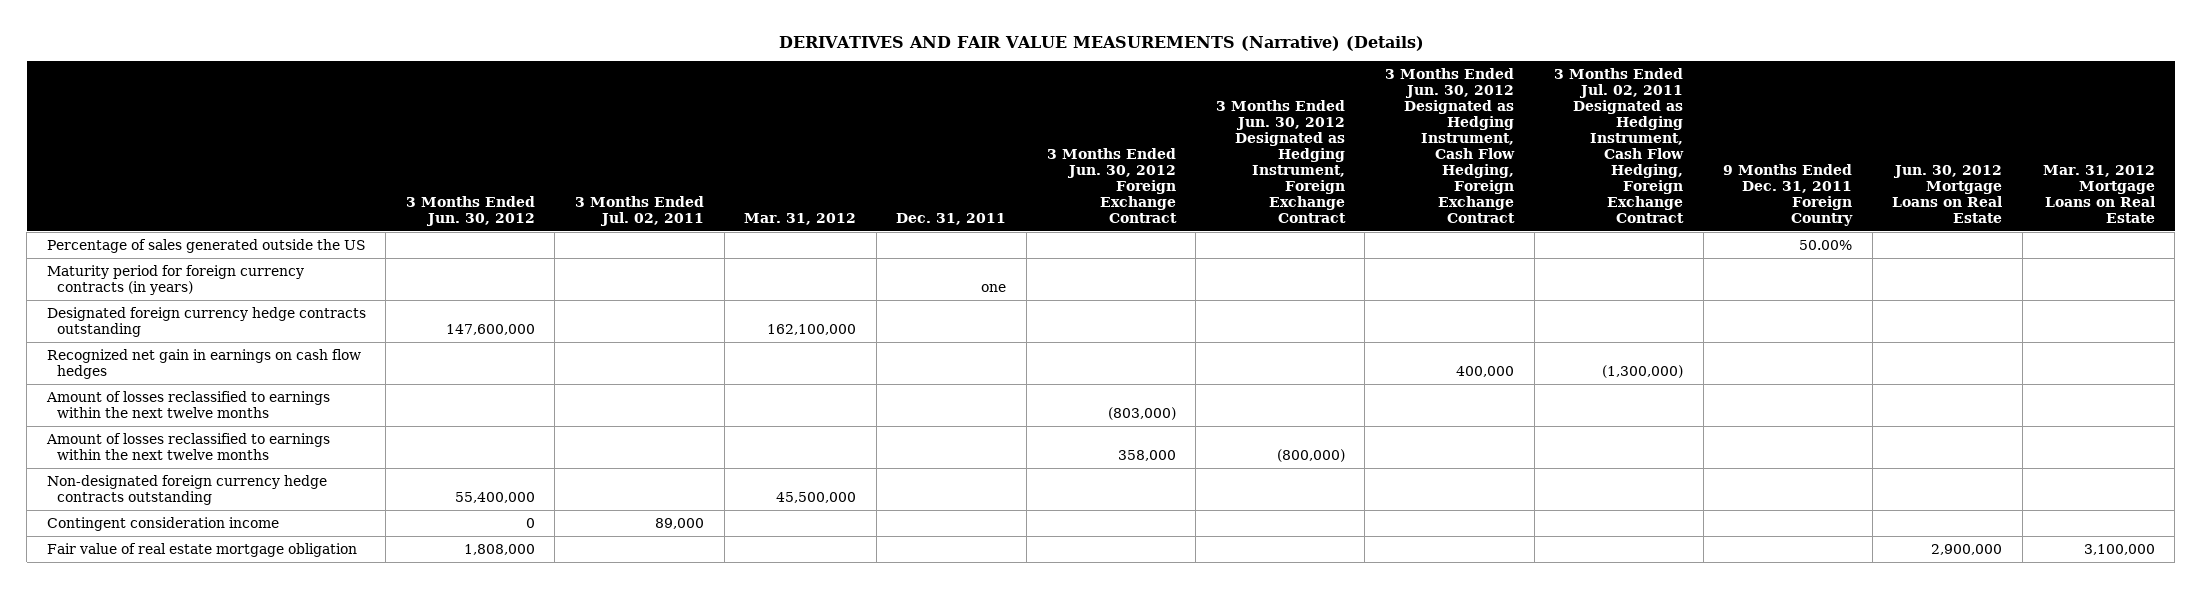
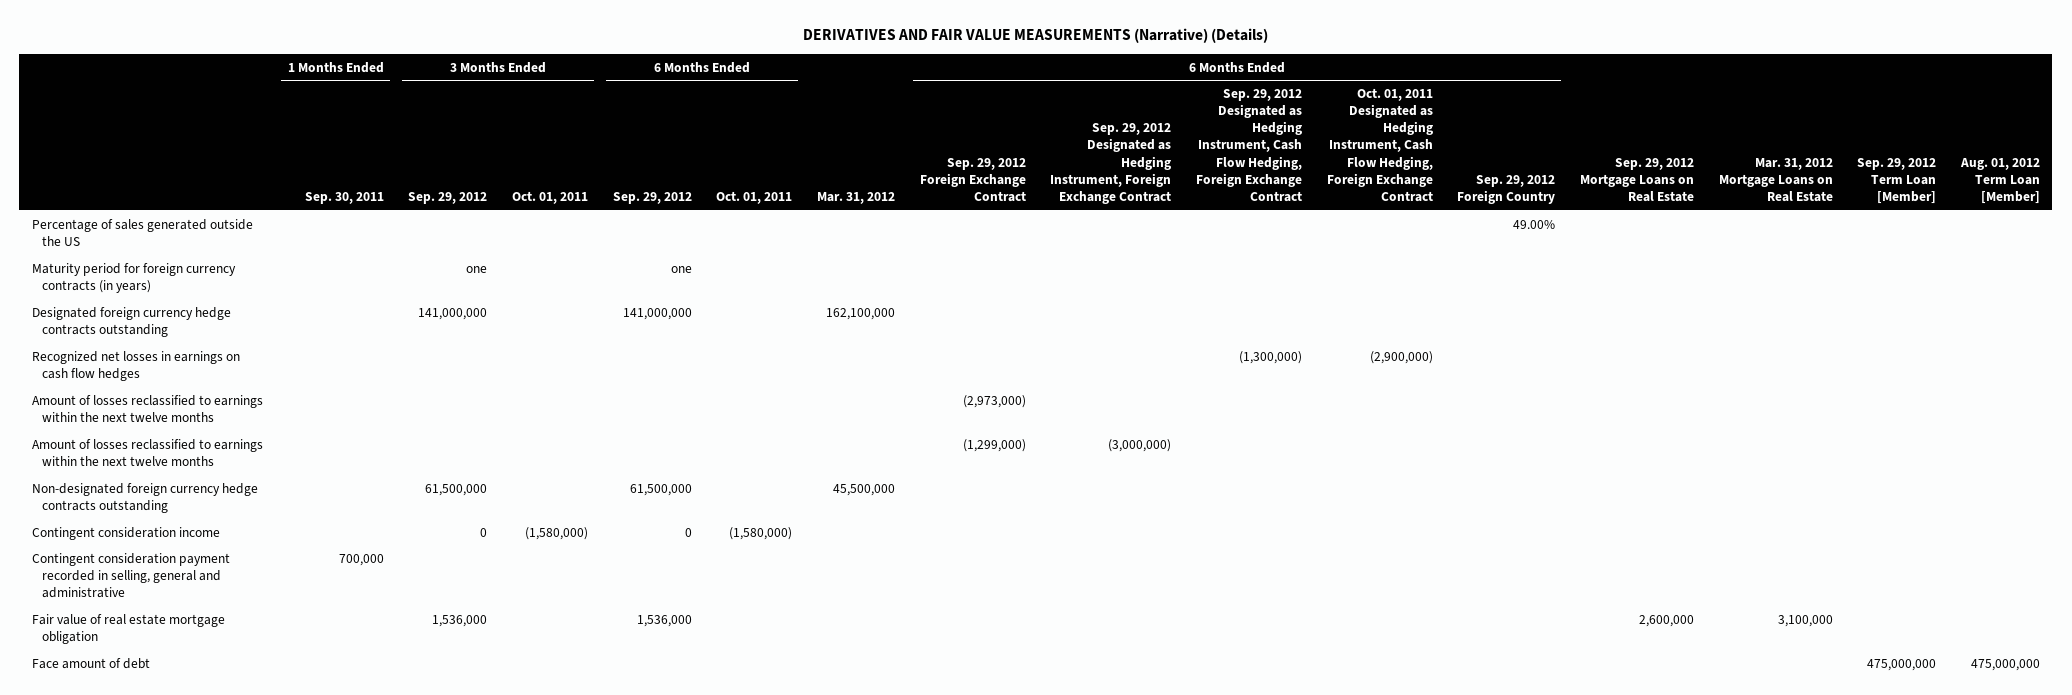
- | 3 Months Ended Jun. 30, 2012 | 3 Months Ended Jul. 02, 2011 | Mar. 31, 2012 | Dec. 31, 2011 | 3 Months Ended Jun. 30, 2012 Foreign Exchange Contract | 3 Months Ended Jun. 30, 2012 Designated as Hedging Instrument, Foreign Exchange Contract | 3 Months Ended Jun. 30, 2012 Designated as Hedging Instrument, Cash Flow Hedging, Foreign Exchange Contract | 3 Months Ended Jul. 02, 2011 Designated as Hedging Instrument, Cash Flow Hedging, Foreign Exchange Contract | 9 Months Ended Dec. 31, 2011 Foreign Country | Jun. 30, 2012 Mortgage Loans on Real Estate | Mar. 31, 2012 Mortgage Loans on Real Estate
+ | 1 Months Ended Sep. 30, 2011 | 3 Months Ended Sep. 29, 2012 | 3 Months Ended Oct. 01, 2011 | 6 Months Ended Sep. 29, 2012 | 6 Months Ended Oct. 01, 2011 | Mar. 31, 2012 | 6 Months Ended Sep. 29, 2012 Foreign Exchange Contract | 6 Months Ended Sep. 29, 2012 Designated as Hedging Instrument, Foreign Exchange Contract | 6 Months Ended Sep. 29, 2012 Designated as Hedging Instrument, Cash Flow Hedging, Foreign Exchange Contract | 6 Months Ended Oct. 01, 2011 Designated as Hedging Instrument, Cash Flow Hedging, Foreign Exchange Contract | 6 Months Ended Sep. 29, 2012 Foreign Country | Sep. 29, 2012 Mortgage Loans on Real Estate | Mar. 31, 2012 Mortgage Loans on Real Estate | Sep. 29, 2012 Term Loan [Member] | Aug. 01, 2012 Term Loan [Member]
- Recognized net gain in earnings on cash flow hedges | | | | | | | 400,000 | (1,300,000) | | |
+ Recognized net losses in earnings on cash flow hedges | | | | | | | | | (1,300,000) | (2,900,000) | | | | |
+ Contingent consideration payment recorded in selling, general and administrative | 700,000 | | | | | | | | | | | | | |
+ Face amount of debt | | | | | | | | | | | | | | 475,000,000 | 475,000,000

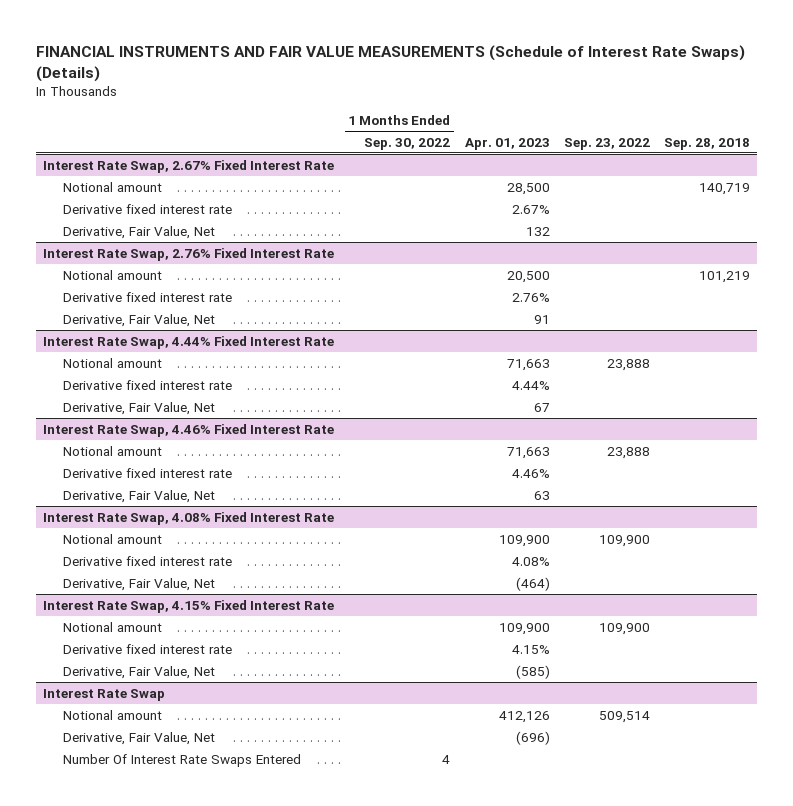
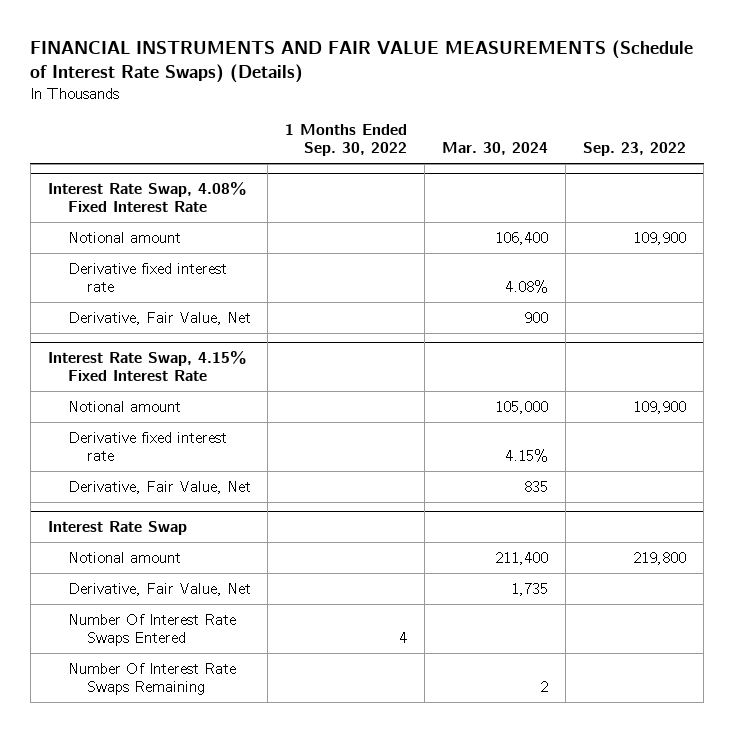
- | 1 Months Ended Sep. 30, 2022 | Apr. 01, 2023 | Sep. 23, 2022 | Sep. 28, 2018
+ | 1 Months Ended Sep. 30, 2022 | Mar. 30, 2024 | Sep. 23, 2022
- Interest Rate Swap, 2.67% Fixed Interest Rate
- Notional amount | | 28,500 | | 140,719
- Derivative fixed interest rate | | 2.67% | |
- Derivative, Fair Value, Net | | 132 | |
- Interest Rate Swap, 2.76% Fixed Interest Rate
- Notional amount | | 20,500 | | 101,219
- Derivative fixed interest rate | | 2.76% | |
- Derivative, Fair Value, Net | | 91 | |
- Interest Rate Swap, 4.44% Fixed Interest Rate
- Notional amount | | 71,663 | 23,888 |
- Derivative fixed interest rate | | 4.44% | |
- Derivative, Fair Value, Net | | 67 | |
- Interest Rate Swap, 4.46% Fixed Interest Rate
- Notional amount | | 71,663 | 23,888 |
- Derivative fixed interest rate | | 4.46% | |
- Derivative, Fair Value, Net | | 63 | |
@ Interest Rate Swap
- Notional amount | | 412,126 | 509,514 |
+ Notional amount | | 211,400 | 219,800
+ Number Of Interest Rate Swaps Remaining | | 2 |

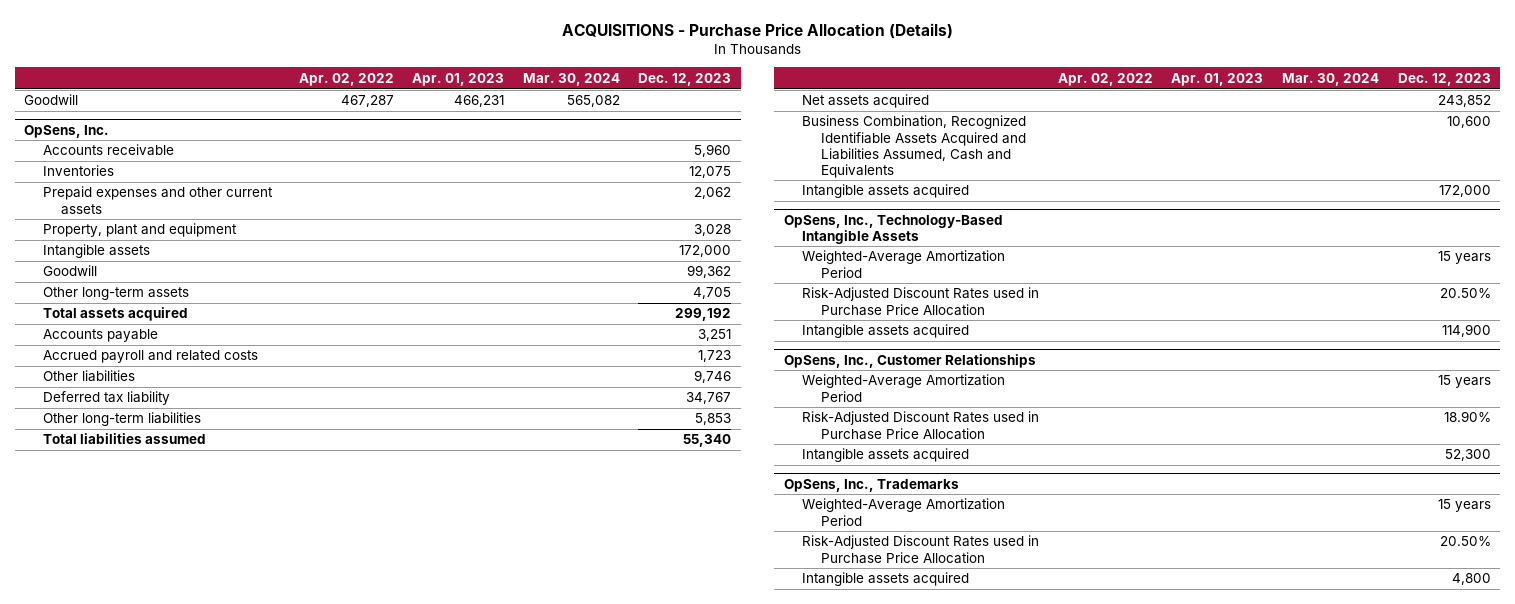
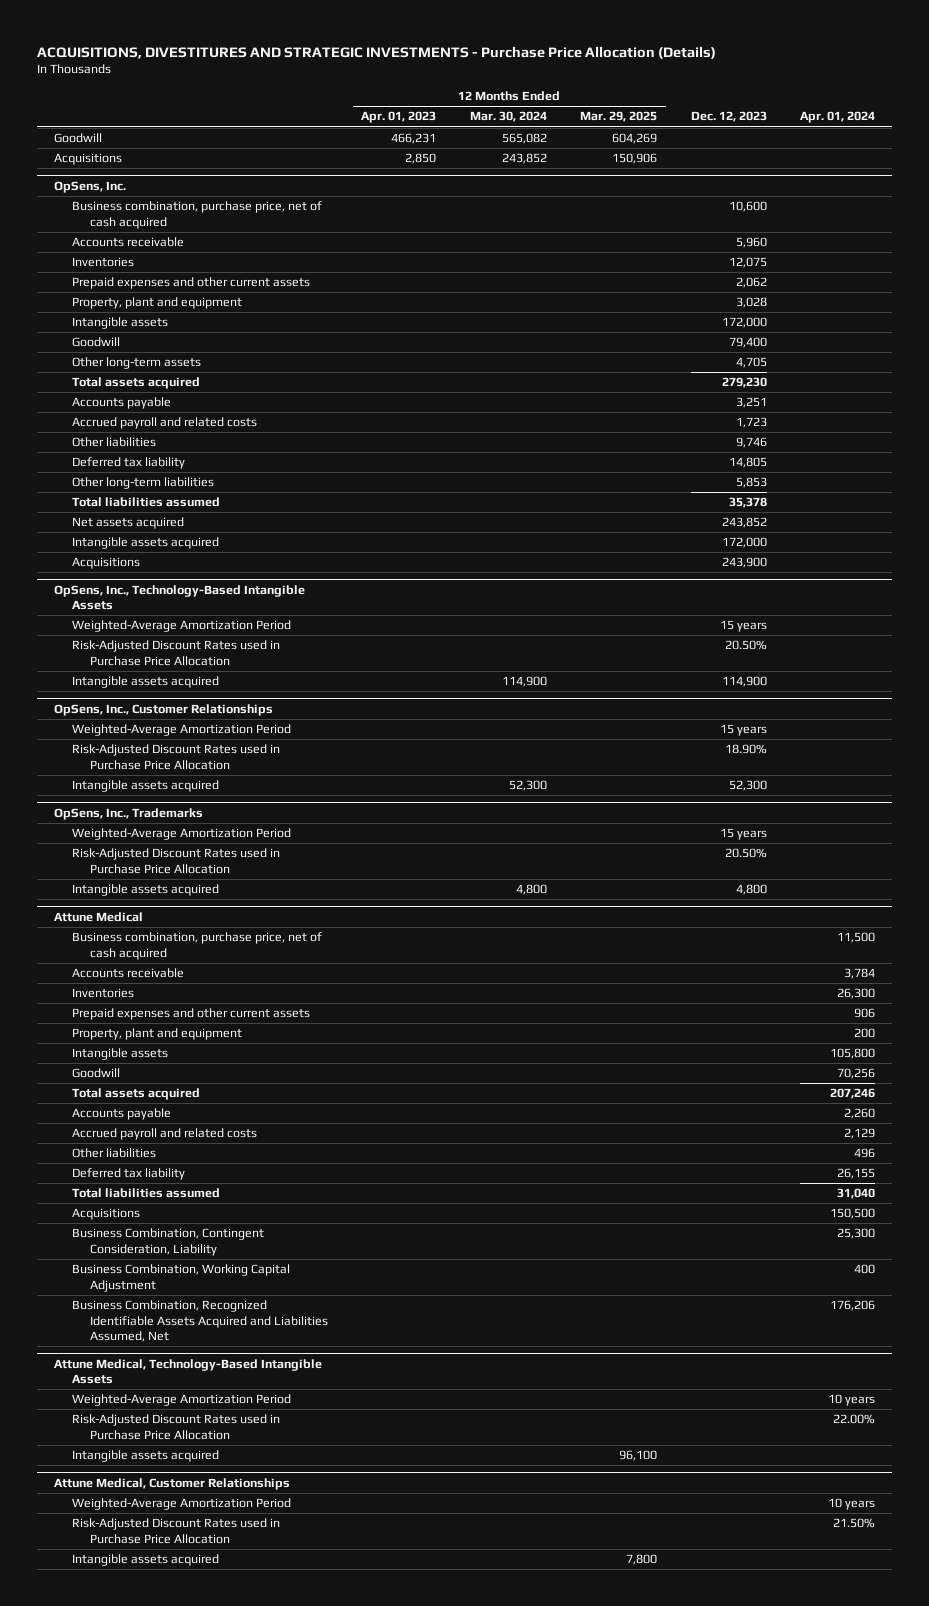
- ACQUISITIONS - Purchase Price Allocation (Details)
+ ACQUISITIONS, DIVESTITURES AND STRATEGIC INVESTMENTS - Purchase Price Allocation (Details)
- | Apr. 02, 2022 | Apr. 01, 2023 | Mar. 30, 2024 | Dec. 12, 2023
+ | 12 Months Ended Apr. 01, 2023 | 12 Months Ended Mar. 30, 2024 | 12 Months Ended Mar. 29, 2025 | Dec. 12, 2023 | Apr. 01, 2024
+ Acquisitions | 2,850 | 243,852 | 150,906 | |
@ OpSens, Inc.
+ Business combination, purchase price, net of cash acquired | | | | 10,600 |
- Goodwill | | | | 99,362
+ Goodwill | | | | 79,400 |
- Total assets acquired | | | | 299,192
+ Total assets acquired | | | | 279,230 |
- Deferred tax liability | | | | 34,767
+ Deferred tax liability | | | | 14,805 |
- Total liabilities assumed | | | | 55,340
+ Total liabilities assumed | | | | 35,378 |
- Business Combination, Recognized Identifiable Assets Acquired and Liabilities Assumed, Cash and Equivalents | | | | 10,600
+ Acquisitions | | | | 243,900 |
+ Attune Medical
+ Business combination, purchase price, net of cash acquired | | | | | 11,500
+ Accounts receivable | | | | | 3,784
+ Inventories | | | | | 26,300
+ Prepaid expenses and other current assets | | | | | 906
+ Property, plant and equipment | | | | | 200
+ Intangible assets | | | | | 105,800
+ Goodwill | | | | | 70,256
+ Total assets acquired | | | | | 207,246
+ Accounts payable | | | | | 2,260
+ Accrued payroll and related costs | | | | | 2,129
+ Other liabilities | | | | | 496
+ Deferred tax liability | | | | | 26,155
+ Total liabilities assumed | | | | | 31,040
+ Acquisitions | | | | | 150,500
+ Business Combination, Contingent Consideration, Liability | | | | | 25,300
+ Business Combination, Working Capital Adjustment | | | | | 400
+ Business Combination, Recognized Identifiable Assets Acquired and Liabilities Assumed, Net | | | | | 176,206
+ Attune Medical, Technology-Based Intangible Assets
+ Weighted-Average Amortization Period | | | | | 10 years
+ Risk-Adjusted Discount Rates used in Purchase Price Allocation | | | | | 22.00%
+ Intangible assets acquired | | | 96,100 | |
+ Attune Medical, Customer Relationships
+ Weighted-Average Amortization Period | | | | | 10 years
+ Risk-Adjusted Discount Rates used in Purchase Price Allocation | | | | | 21.50%
+ Intangible assets acquired | | | 7,800 | |

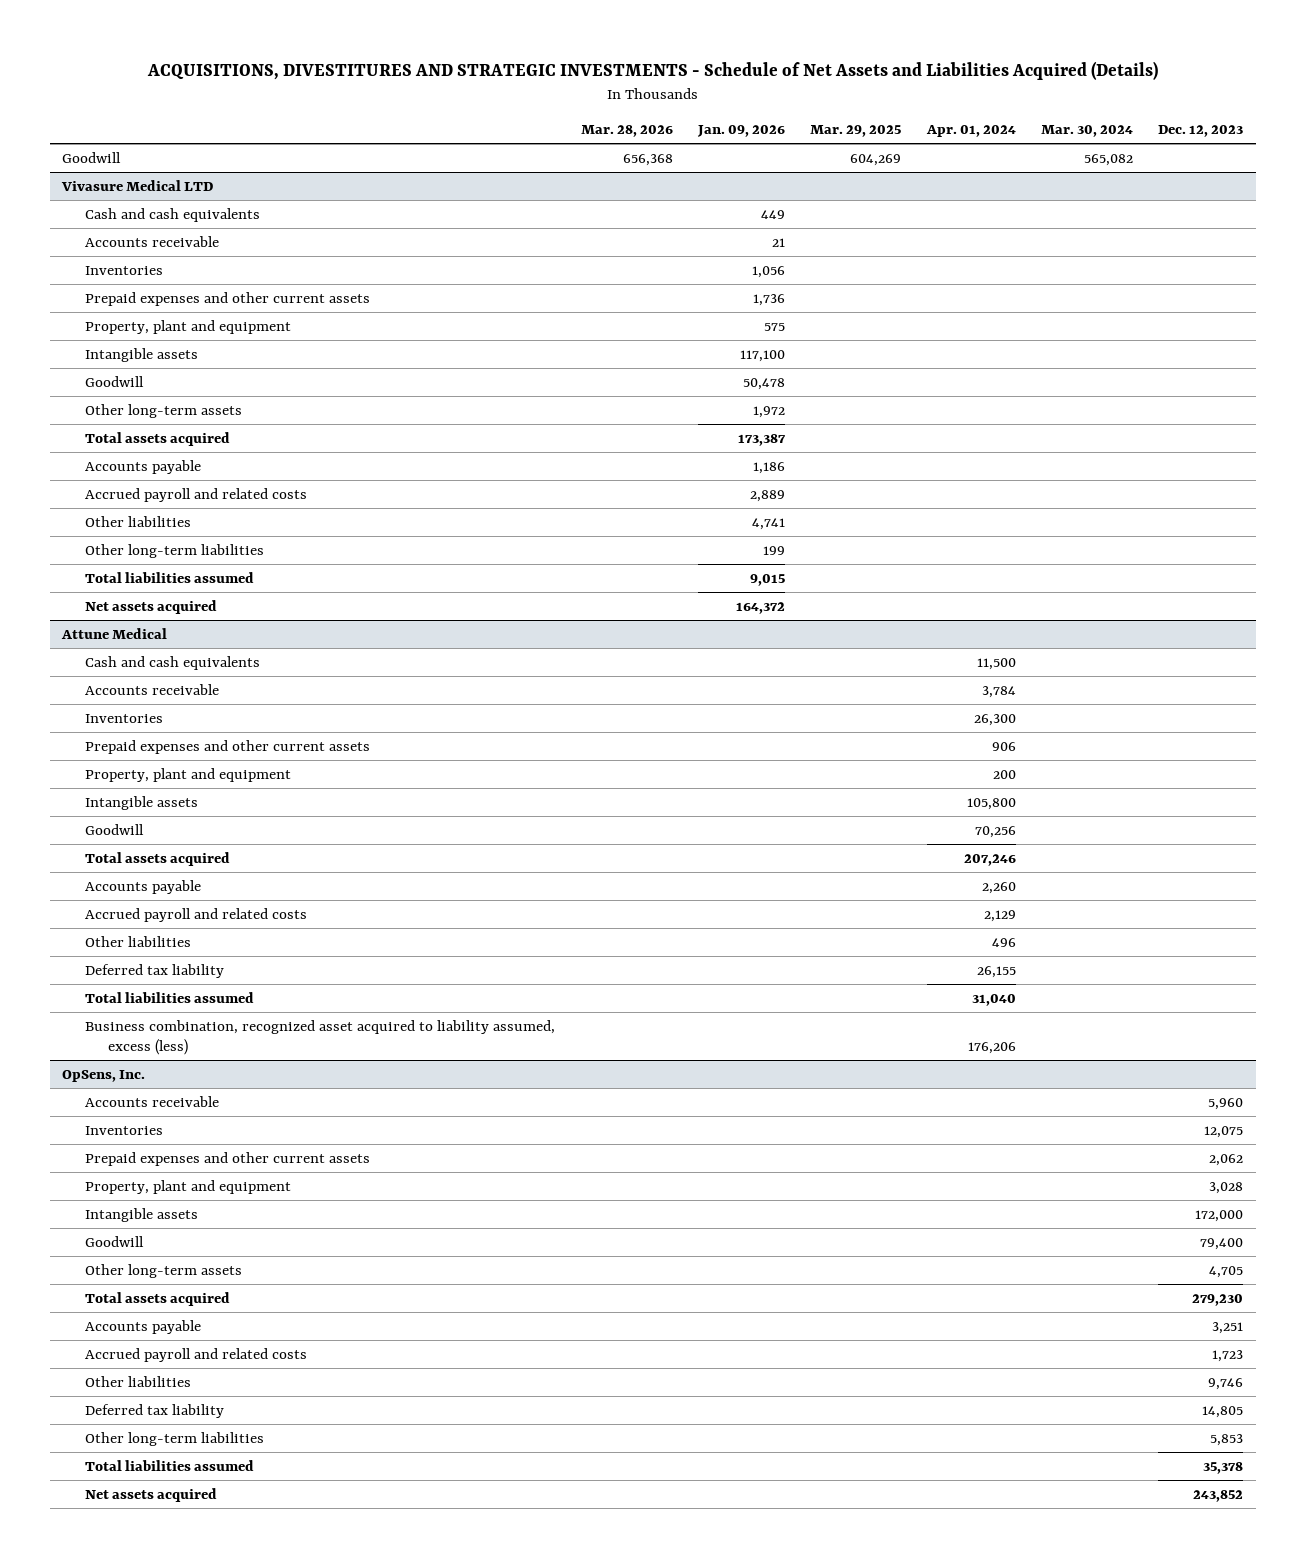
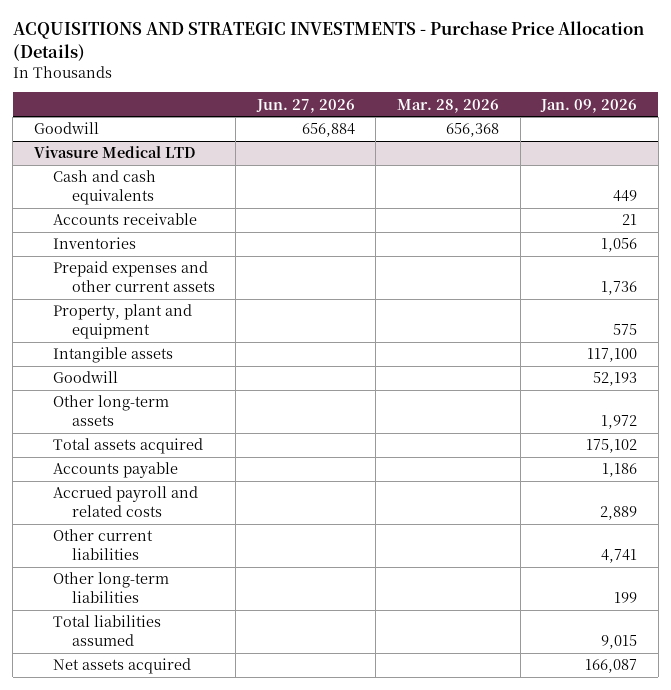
- ACQUISITIONS, DIVESTITURES AND STRATEGIC INVESTMENTS - Schedule of Net Assets and Liabilities Acquired (Details)
+ ACQUISITIONS AND STRATEGIC INVESTMENTS - Purchase Price Allocation (Details)
- | Mar. 28, 2026 | Jan. 09, 2026 | Mar. 29, 2025 | Apr. 01, 2024 | Mar. 30, 2024 | Dec. 12, 2023
+ | Jun. 27, 2026 | Mar. 28, 2026 | Jan. 09, 2026
@ Vivasure Medical LTD
- Goodwill | | 50,478 | | | |
+ Goodwill | | | 52,193
- Total assets acquired | | 173,387 | | | |
+ Total assets acquired | | | 175,102
- Other liabilities | | 4,741 | | | |
+ Other current liabilities | | | 4,741
- Net assets acquired | | 164,372 | | | |
- Attune Medical
- Cash and cash equivalents | | | | 11,500 | |
- Accounts receivable | | | | 3,784 | |
- Inventories | | | | 26,300 | |
- Prepaid expenses and other current assets | | | | 906 | |
- Property, plant and equipment | | | | 200 | |
- Intangible assets | | | | 105,800 | |
- Goodwill | | | | 70,256 | |
- Total assets acquired | | | | 207,246 | |
- Accounts payable | | | | 2,260 | |
- Accrued payroll and related costs | | | | 2,129 | |
- Other liabilities | | | | 496 | |
- Deferred tax liability | | | | 26,155 | |
- Total liabilities assumed | | | | 31,040 | |
- Business combination, recognized asset acquired to liability assumed, excess (less) | | | | 176,206 | |
- OpSens, Inc.
- Accounts receivable | | | | | | 5,960
- Inventories | | | | | | 12,075
- Prepaid expenses and other current assets | | | | | | 2,062
- Property, plant and equipment | | | | | | 3,028
- Intangible assets | | | | | | 172,000
- Goodwill | | | | | | 79,400
- Other long-term assets | | | | | | 4,705
- Total assets acquired | | | | | | 279,230
- Accounts payable | | | | | | 3,251
- Accrued payroll and related costs | | | | | | 1,723
- Other liabilities | | | | | | 9,746
- Deferred tax liability | | | | | | 14,805
- Other long-term liabilities | | | | | | 5,853
- Total liabilities assumed | | | | | | 35,378
- Net assets acquired | | | | | | 243,852
@ Vivasure Medical LTD
+ Net assets acquired | | | 166,087

